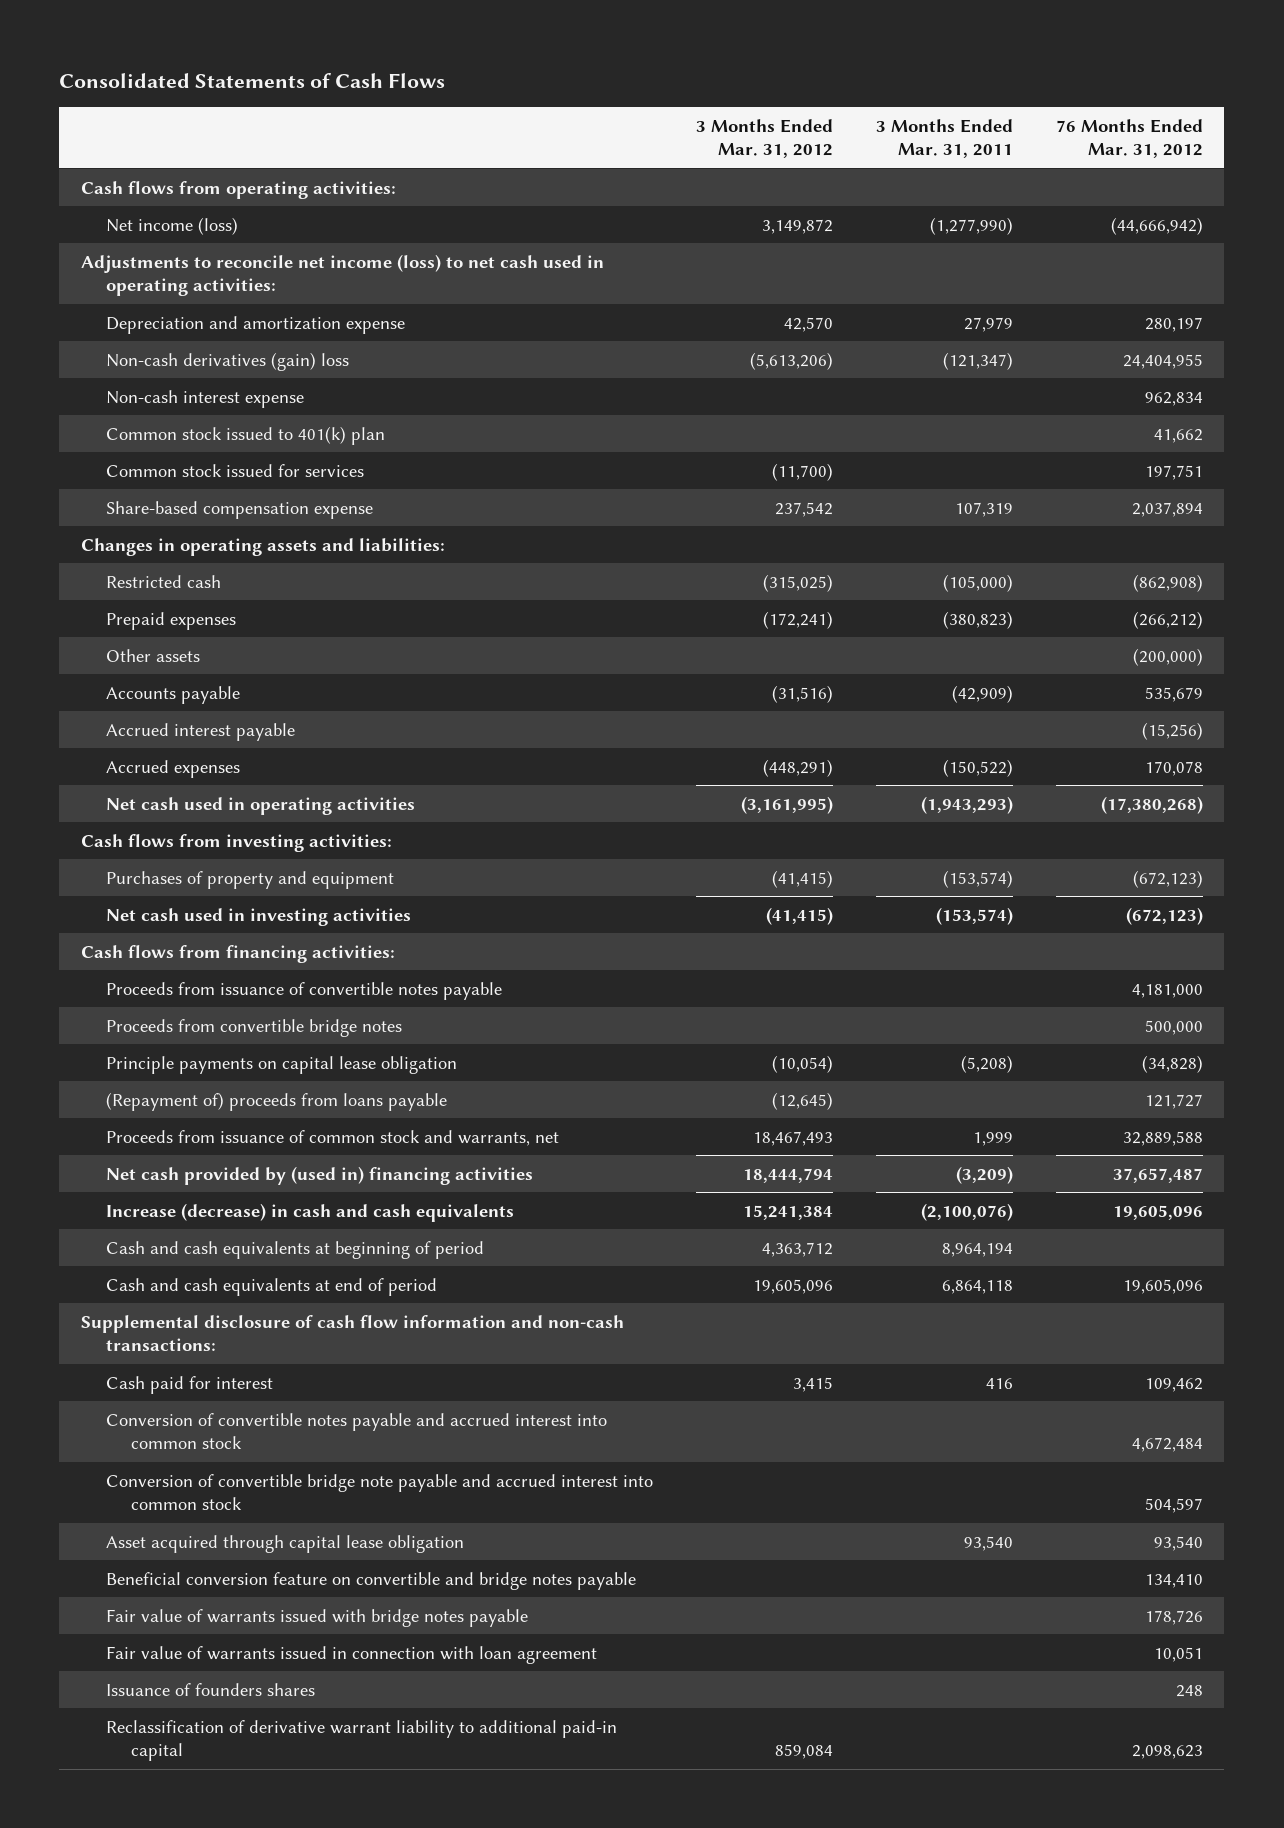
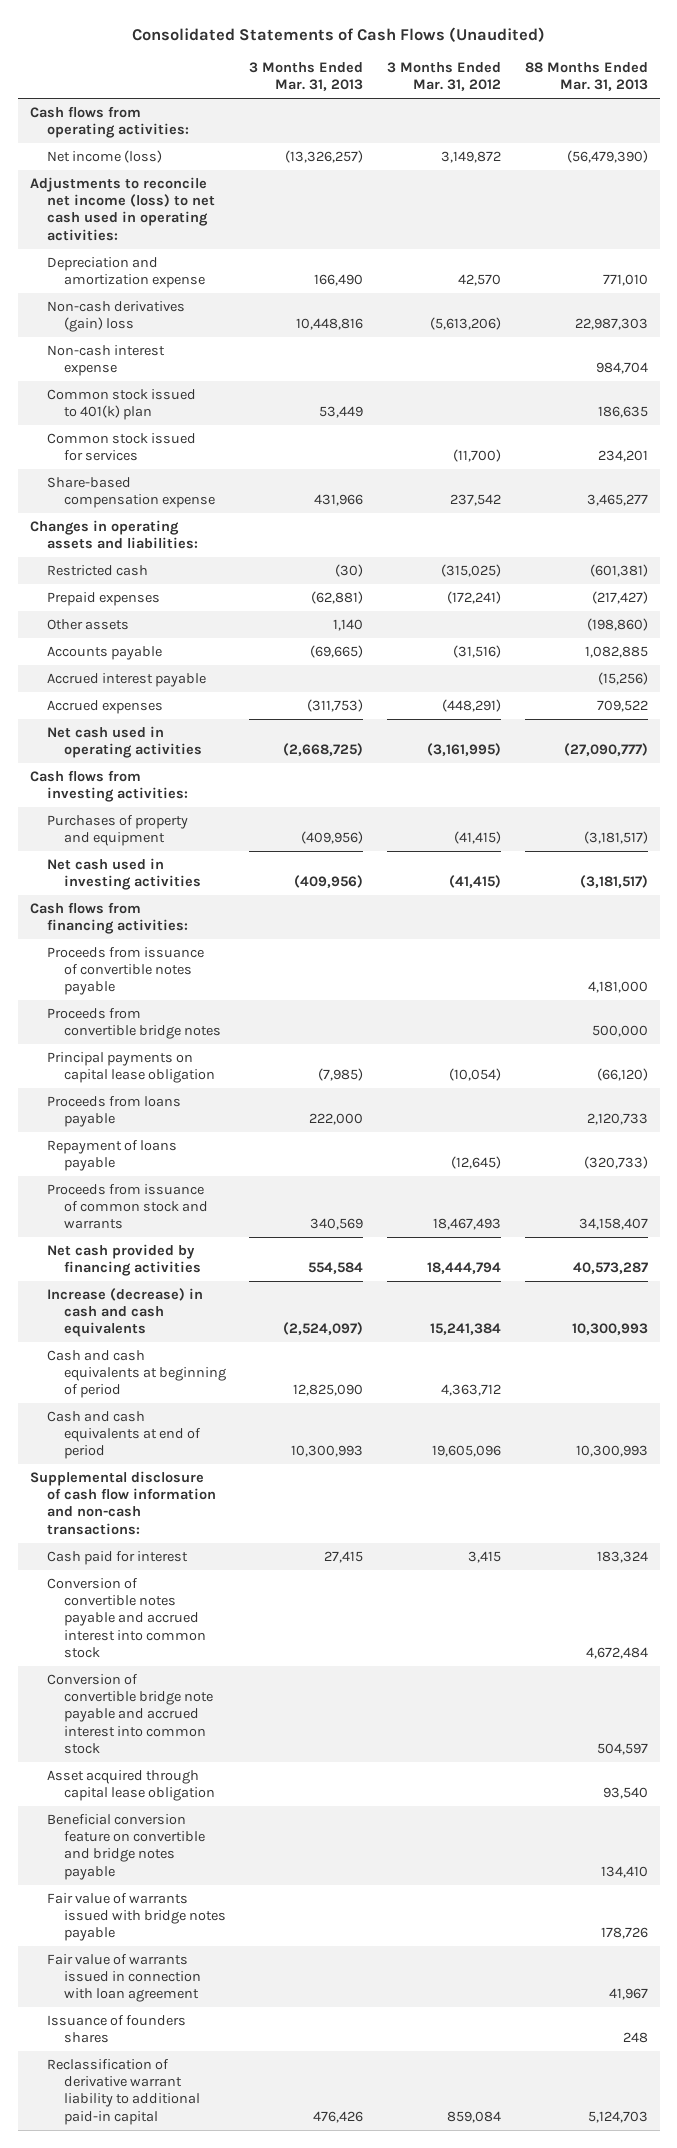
- Consolidated Statements of Cash Flows
+ Consolidated Statements of Cash Flows (Unaudited)
- | 3 Months Ended Mar. 31, 2012 | 3 Months Ended Mar. 31, 2011 | 76 Months Ended Mar. 31, 2012
+ | 3 Months Ended Mar. 31, 2013 | 3 Months Ended Mar. 31, 2012 | 88 Months Ended Mar. 31, 2013
- Principle payments on capital lease obligation | (10,054) | (5,208) | (34,828)
- (Repayment of) proceeds from loans payable | (12,645) | | 121,727
- Proceeds from issuance of common stock and warrants, net | 18,467,493 | 1,999 | 32,889,588
- Net cash provided by (used in) financing activities | 18,444,794 | (3,209) | 37,657,487
+ Principal payments on capital lease obligation | (7,985) | (10,054) | (66,120)
+ Proceeds from loans payable | 222,000 | | 2,120,733
+ Repayment of loans payable | | (12,645) | (320,733)
+ Proceeds from issuance of common stock and warrants | 340,569 | 18,467,493 | 34,158,407
+ Net cash provided by financing activities | 554,584 | 18,444,794 | 40,573,287

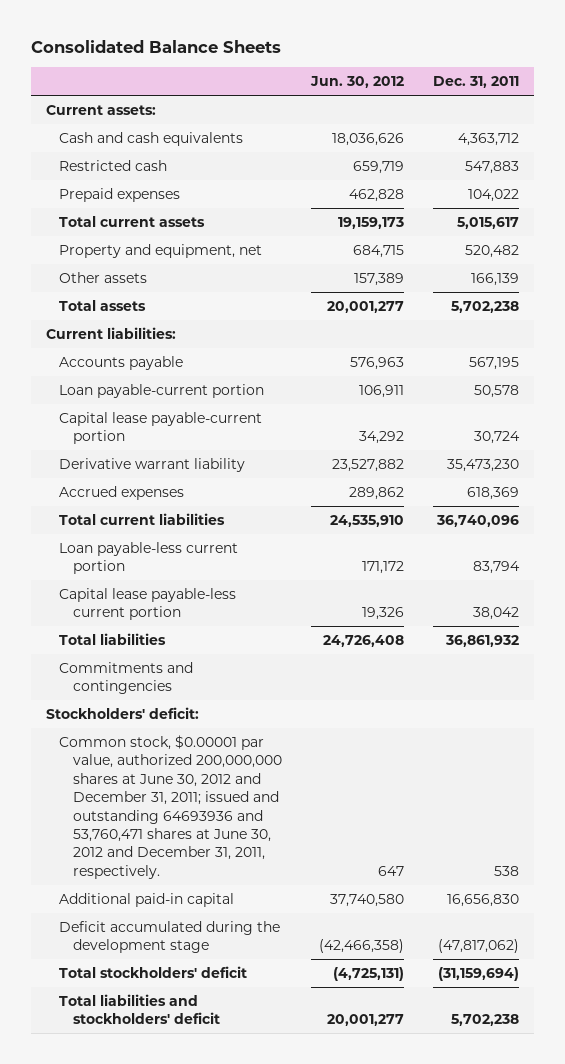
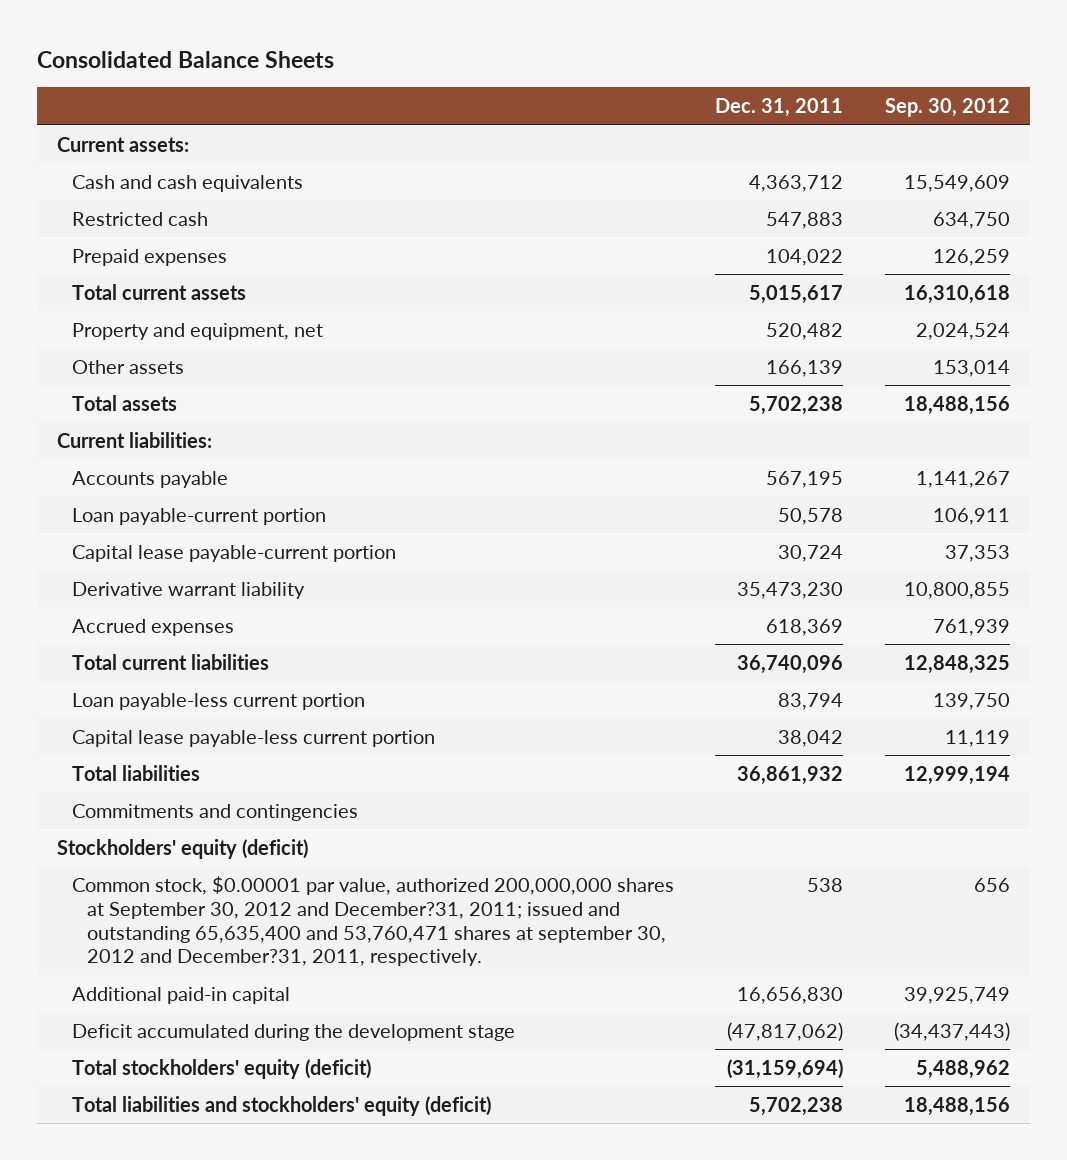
- | Jun. 30, 2012 | Dec. 31, 2011
+ | Dec. 31, 2011 | Sep. 30, 2012
- Stockholders' deficit:
- Common stock, $0.00001 par value, authorized 200,000,000 shares at June 30, 2012 and December 31, 2011; issued and outstanding 64693936 and 53,760,471 shares at June 30, 2012 and December 31, 2011, respectively. | 647 | 538
+ Stockholders' equity (deficit)
+ Common stock, $0.00001 par value, authorized 200,000,000 shares at September 30, 2012 and December?31, 2011; issued and outstanding 65,635,400 and 53,760,471 shares at september 30, 2012 and December?31, 2011, respectively. | 538 | 656
- Total stockholders' deficit | (4,725,131) | (31,159,694)
- Total liabilities and stockholders' deficit | 20,001,277 | 5,702,238
+ Total stockholders' equity (deficit) | (31,159,694) | 5,488,962
+ Total liabilities and stockholders' equity (deficit) | 5,702,238 | 18,488,156

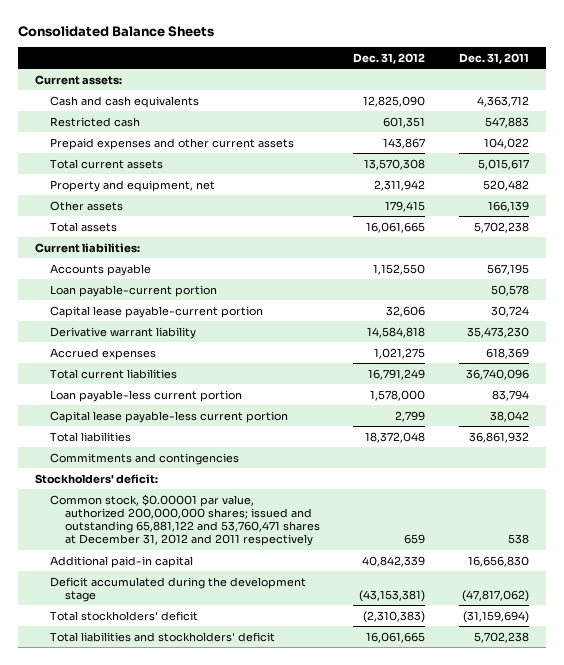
- | Dec. 31, 2011 | Sep. 30, 2012
+ | Dec. 31, 2012 | Dec. 31, 2011
- Prepaid expenses | 104,022 | 126,259
+ Prepaid expenses and other current assets | 143,867 | 104,022
- Stockholders' equity (deficit)
- Common stock, $0.00001 par value, authorized 200,000,000 shares at September 30, 2012 and December?31, 2011; issued and outstanding 65,635,400 and 53,760,471 shares at september 30, 2012 and December?31, 2011, respectively. | 538 | 656
+ Stockholders' deficit:
+ Common stock, $0.00001 par value, authorized 200,000,000 shares; issued and outstanding 65,881,122 and 53,760,471 shares at December 31, 2012 and 2011 respectively | 659 | 538
- Total stockholders' equity (deficit) | (31,159,694) | 5,488,962
- Total liabilities and stockholders' equity (deficit) | 5,702,238 | 18,488,156
+ Total stockholders' deficit | (2,310,383) | (31,159,694)
+ Total liabilities and stockholders' deficit | 16,061,665 | 5,702,238

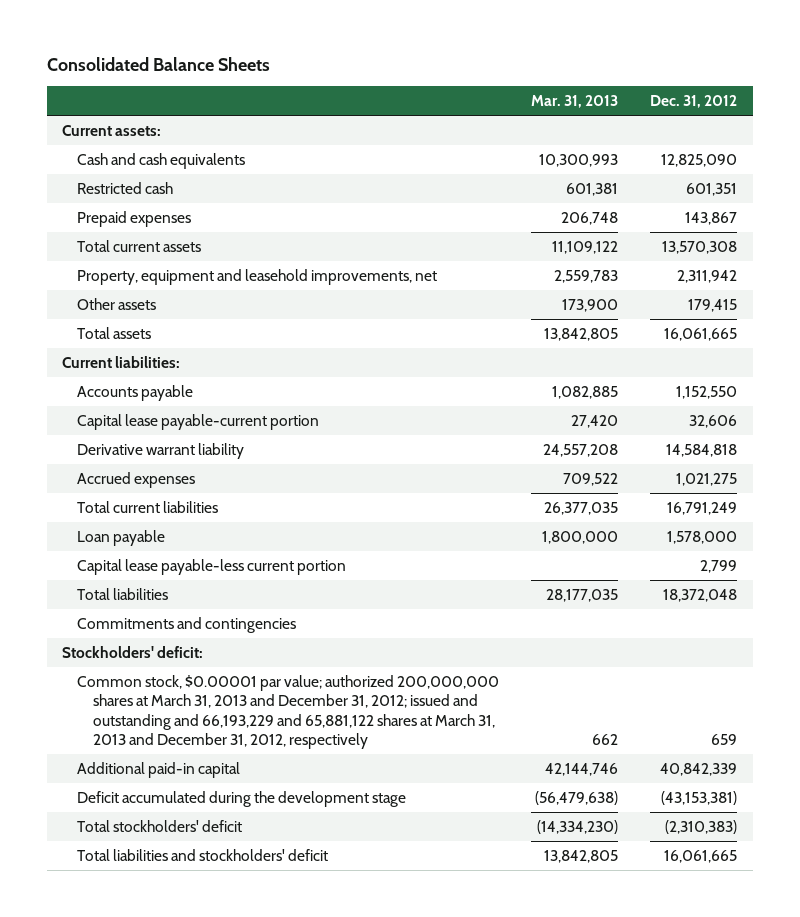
- | Dec. 31, 2012 | Dec. 31, 2011
+ | Mar. 31, 2013 | Dec. 31, 2012
- Prepaid expenses and other current assets | 143,867 | 104,022
+ Prepaid expenses | 206,748 | 143,867
- Property and equipment, net | 2,311,942 | 520,482
+ Property, equipment and leasehold improvements, net | 2,559,783 | 2,311,942
- Loan payable-current portion | | 50,578
- Loan payable-less current portion | 1,578,000 | 83,794
+ Loan payable | 1,800,000 | 1,578,000
- Common stock, $0.00001 par value, authorized 200,000,000 shares; issued and outstanding 65,881,122 and 53,760,471 shares at December 31, 2012 and 2011 respectively | 659 | 538
+ Common stock, $0.00001 par value; authorized 200,000,000 shares at March 31, 2013 and December 31, 2012; issued and outstanding and 66,193,229 and 65,881,122 shares at March 31, 2013 and December 31, 2012, respectively | 662 | 659

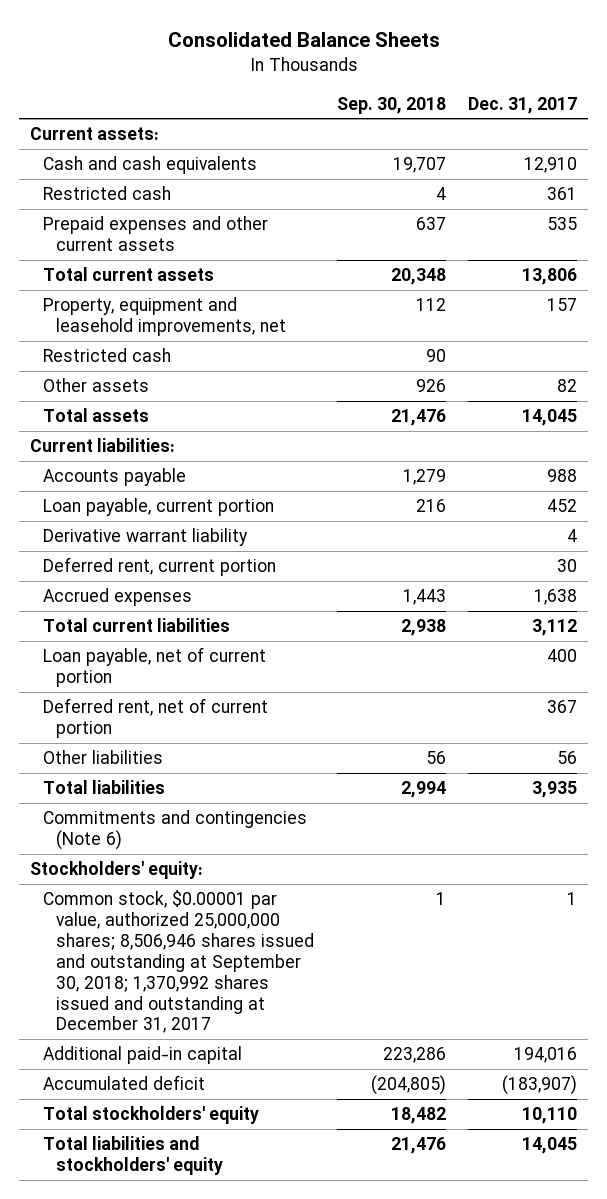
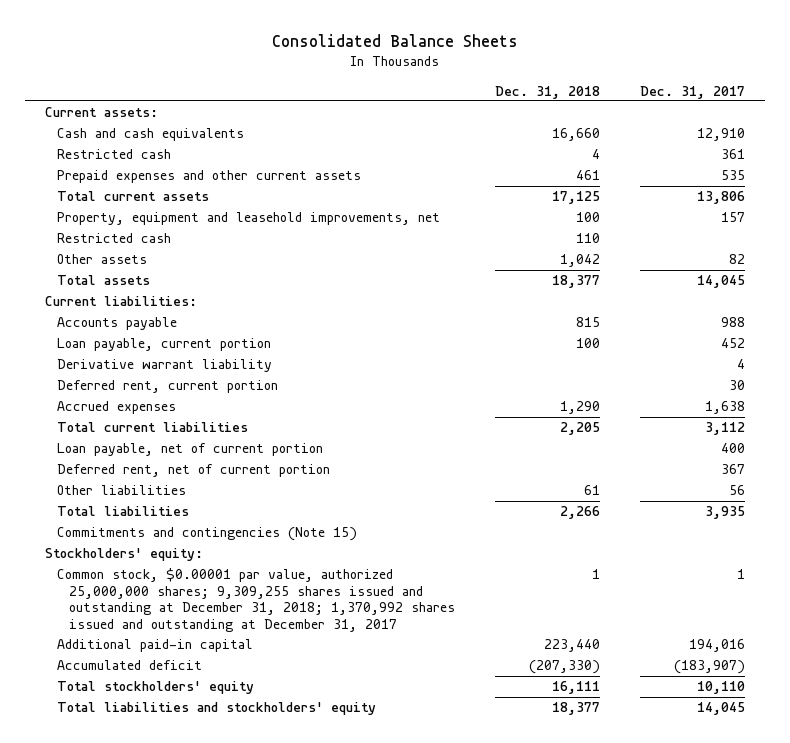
- | Sep. 30, 2018 | Dec. 31, 2017
+ | Dec. 31, 2018 | Dec. 31, 2017
- Commitments and contingencies (Note 6)
+ Commitments and contingencies (Note 15)
- Common stock, $0.00001 par value, authorized 25,000,000 shares; 8,506,946 shares issued and outstanding at September 30, 2018; 1,370,992 shares issued and outstanding at December 31, 2017 | 1 | 1
+ Common stock, $0.00001 par value, authorized 25,000,000 shares; 9,309,255 shares issued and outstanding at December 31, 2018; 1,370,992 shares issued and outstanding at December 31, 2017 | 1 | 1

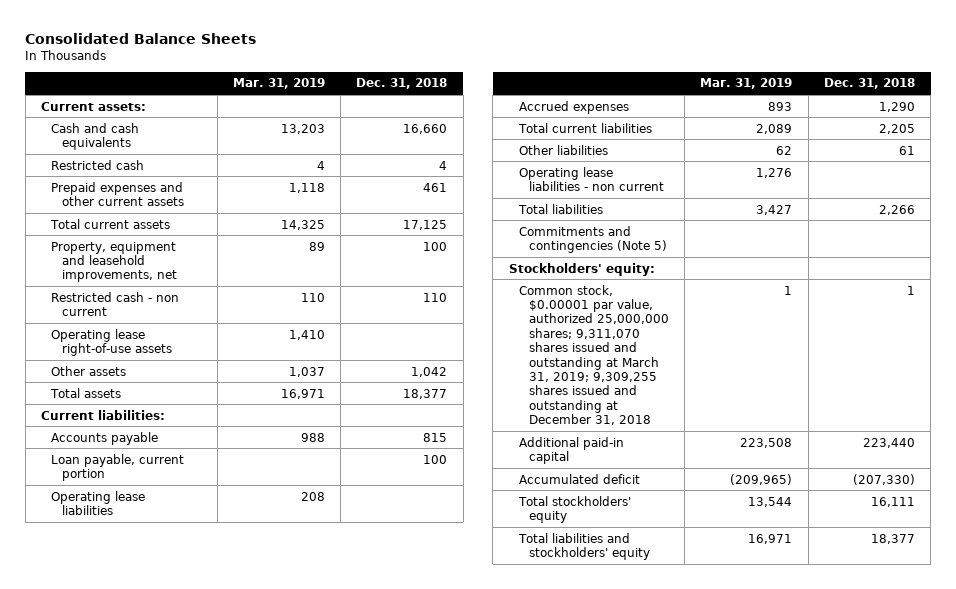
- | Dec. 31, 2018 | Dec. 31, 2017
+ | Mar. 31, 2019 | Dec. 31, 2018
- Restricted cash | 110 |
+ Restricted cash - non current | 110 | 110
+ Operating lease right-of-use assets | 1,410 |
- Derivative warrant liability | | 4
- Deferred rent, current portion | | 30
+ Operating lease liabilities | 208 |
- Loan payable, net of current portion | | 400
- Deferred rent, net of current portion | | 367
+ Operating lease liabilities - non current | 1,276 |
- Commitments and contingencies (Note 15)
+ Commitments and contingencies (Note 5)
- Common stock, $0.00001 par value, authorized 25,000,000 shares; 9,309,255 shares issued and outstanding at December 31, 2018; 1,370,992 shares issued and outstanding at December 31, 2017 | 1 | 1
+ Common stock, $0.00001 par value, authorized 25,000,000 shares; 9,311,070 shares issued and outstanding at March 31, 2019; 9,309,255 shares issued and outstanding at December 31, 2018 | 1 | 1

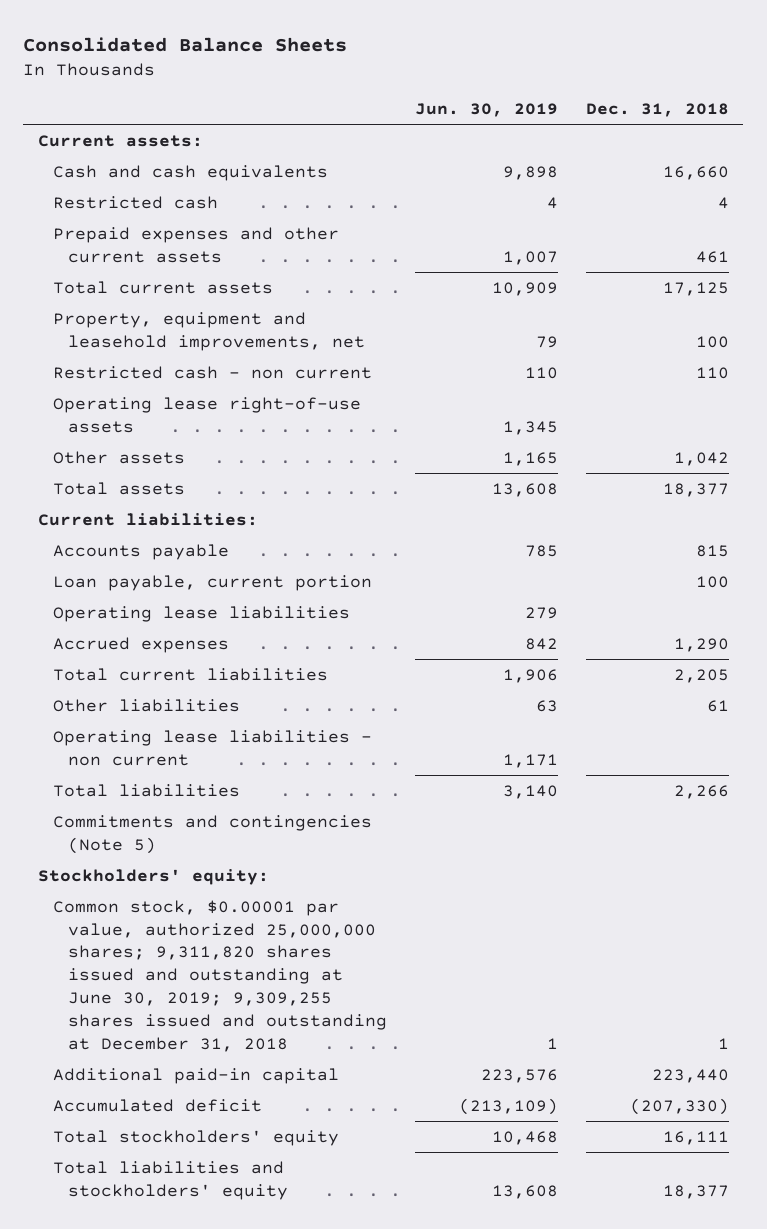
- | Mar. 31, 2019 | Dec. 31, 2018
+ | Jun. 30, 2019 | Dec. 31, 2018
- Common stock, $0.00001 par value, authorized 25,000,000 shares; 9,311,070 shares issued and outstanding at March 31, 2019; 9,309,255 shares issued and outstanding at December 31, 2018 | 1 | 1
+ Common stock, $0.00001 par value, authorized 25,000,000 shares; 9,311,820 shares issued and outstanding at June 30, 2019; 9,309,255 shares issued and outstanding at December 31, 2018 | 1 | 1

